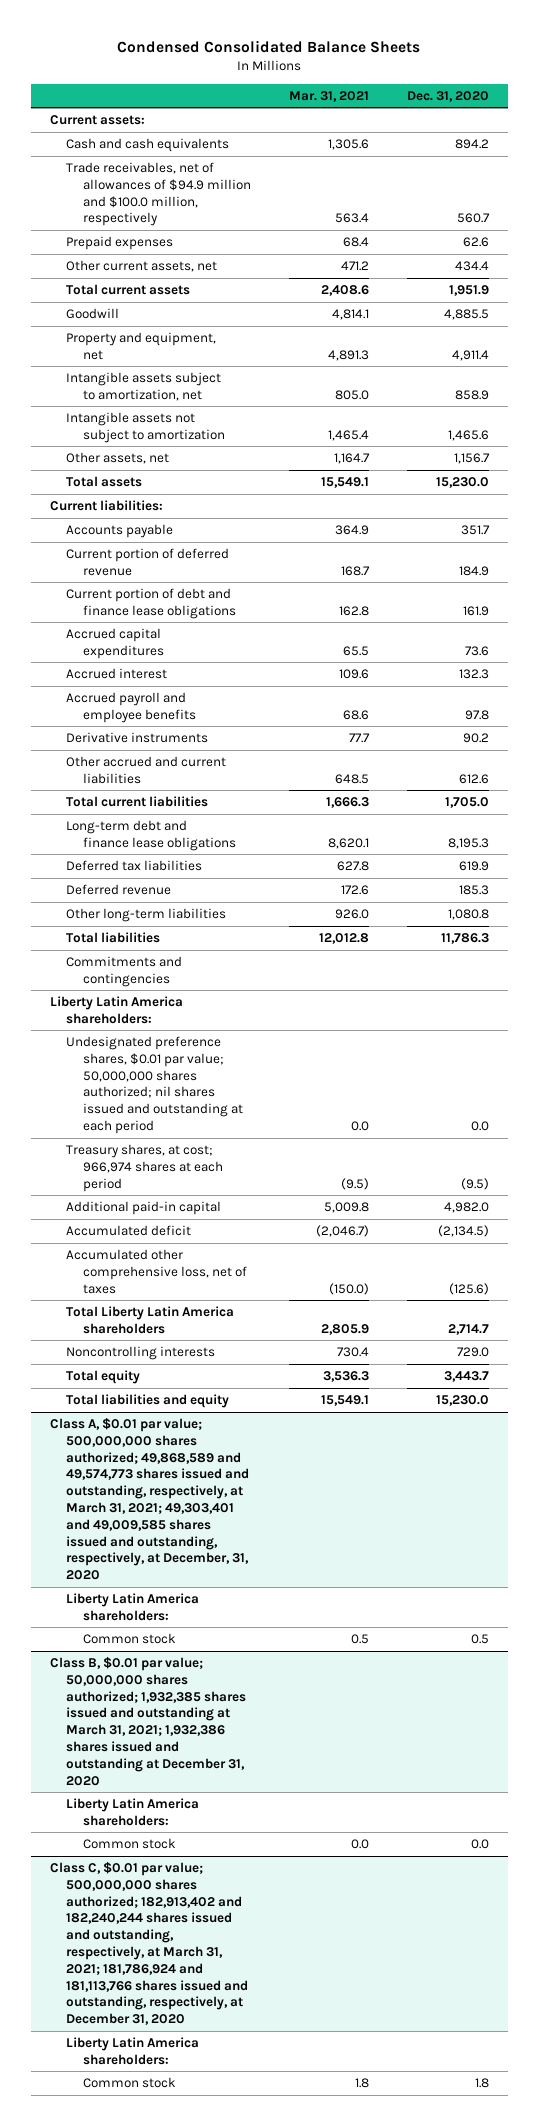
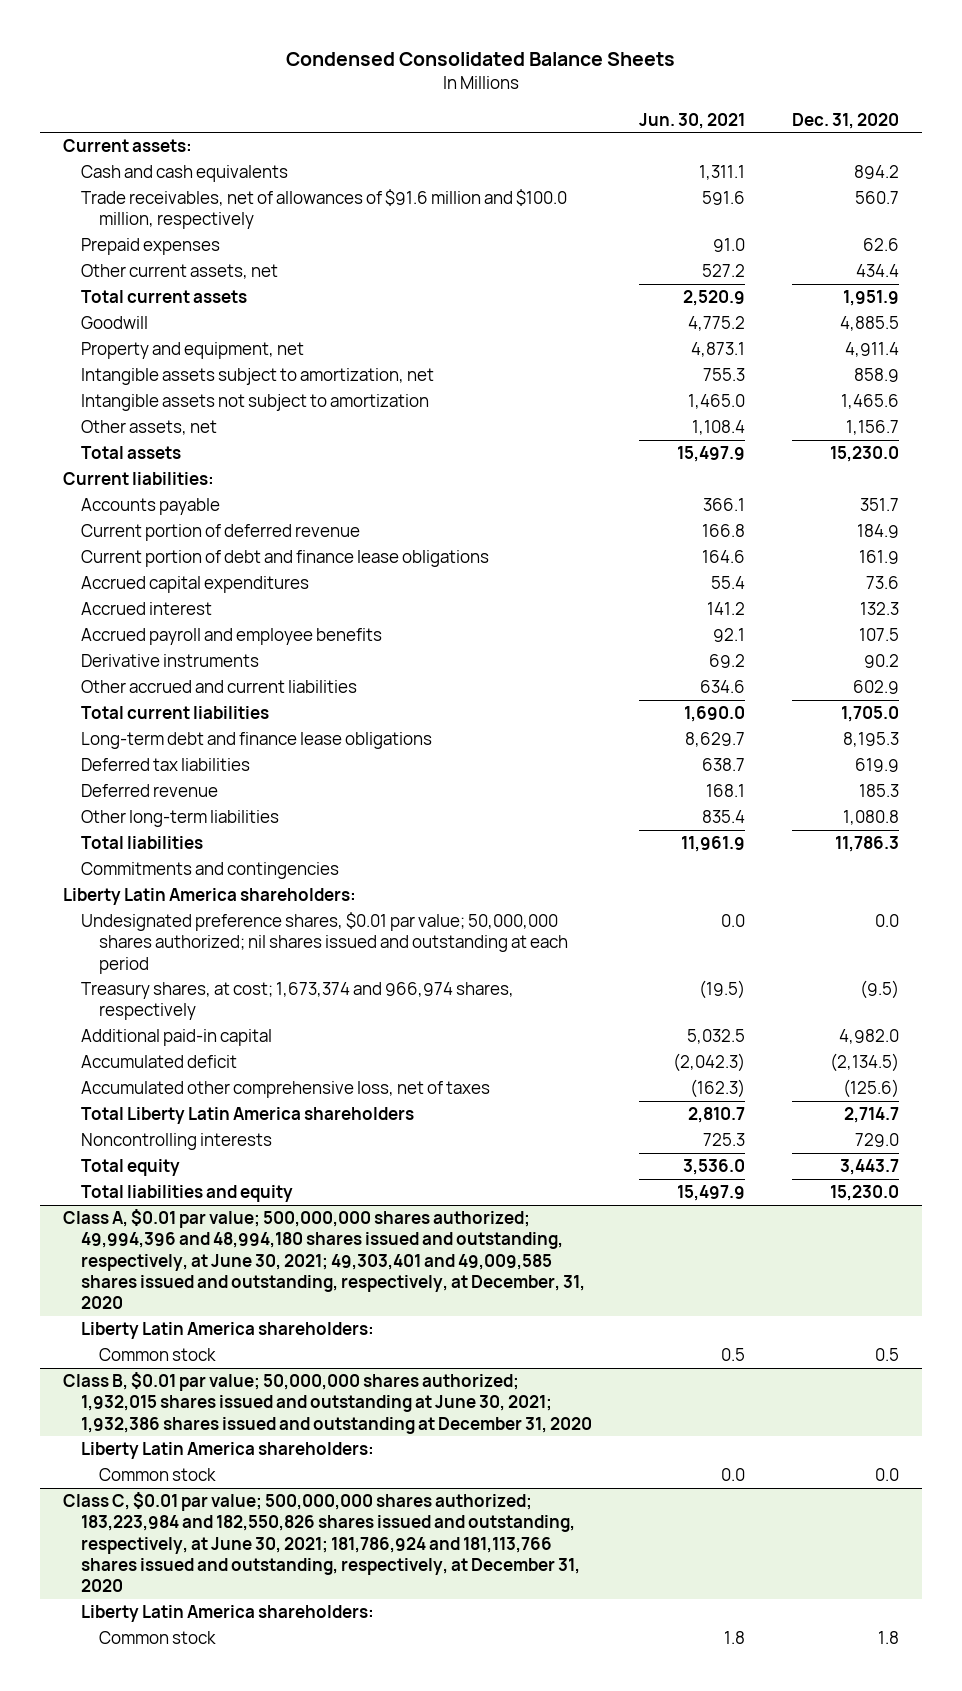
- | Mar. 31, 2021 | Dec. 31, 2020
+ | Jun. 30, 2021 | Dec. 31, 2020
- Trade receivables, net of allowances of $94.9 million and $100.0 million, respectively | 563.4 | 560.7
+ Trade receivables, net of allowances of $91.6 million and $100.0 million, respectively | 591.6 | 560.7
- Accrued payroll and employee benefits | 68.6 | 97.8
+ Accrued payroll and employee benefits | 92.1 | 107.5
- Other accrued and current liabilities | 648.5 | 612.6
+ Other accrued and current liabilities | 634.6 | 602.9
- Treasury shares, at cost; 966,974 shares at each period | (9.5) | (9.5)
+ Treasury shares, at cost; 1,673,374 and 966,974 shares, respectively | (19.5) | (9.5)
- Class A, $0.01 par value; 500,000,000 shares authorized; 49,868,589 and 49,574,773 shares issued and outstanding, respectively, at March 31, 2021; 49,303,401 and 49,009,585 shares issued and outstanding, respectively, at December, 31, 2020
+ Class A, $0.01 par value; 500,000,000 shares authorized; 49,994,396 and 48,994,180 shares issued and outstanding, respectively, at June 30, 2021; 49,303,401 and 49,009,585 shares issued and outstanding, respectively, at December, 31, 2020
- Class B, $0.01 par value; 50,000,000 shares authorized; 1,932,385 shares issued and outstanding at March 31, 2021; 1,932,386 shares issued and outstanding at December 31, 2020
+ Class B, $0.01 par value; 50,000,000 shares authorized; 1,932,015 shares issued and outstanding at June 30, 2021; 1,932,386 shares issued and outstanding at December 31, 2020
- Class C, $0.01 par value; 500,000,000 shares authorized; 182,913,402 and 182,240,244 shares issued and outstanding, respectively, at March 31, 2021; 181,786,924 and 181,113,766 shares issued and outstanding, respectively, at December 31, 2020
+ Class C, $0.01 par value; 500,000,000 shares authorized; 183,223,984 and 182,550,826 shares issued and outstanding, respectively, at June 30, 2021; 181,786,924 and 181,113,766 shares issued and outstanding, respectively, at December 31, 2020

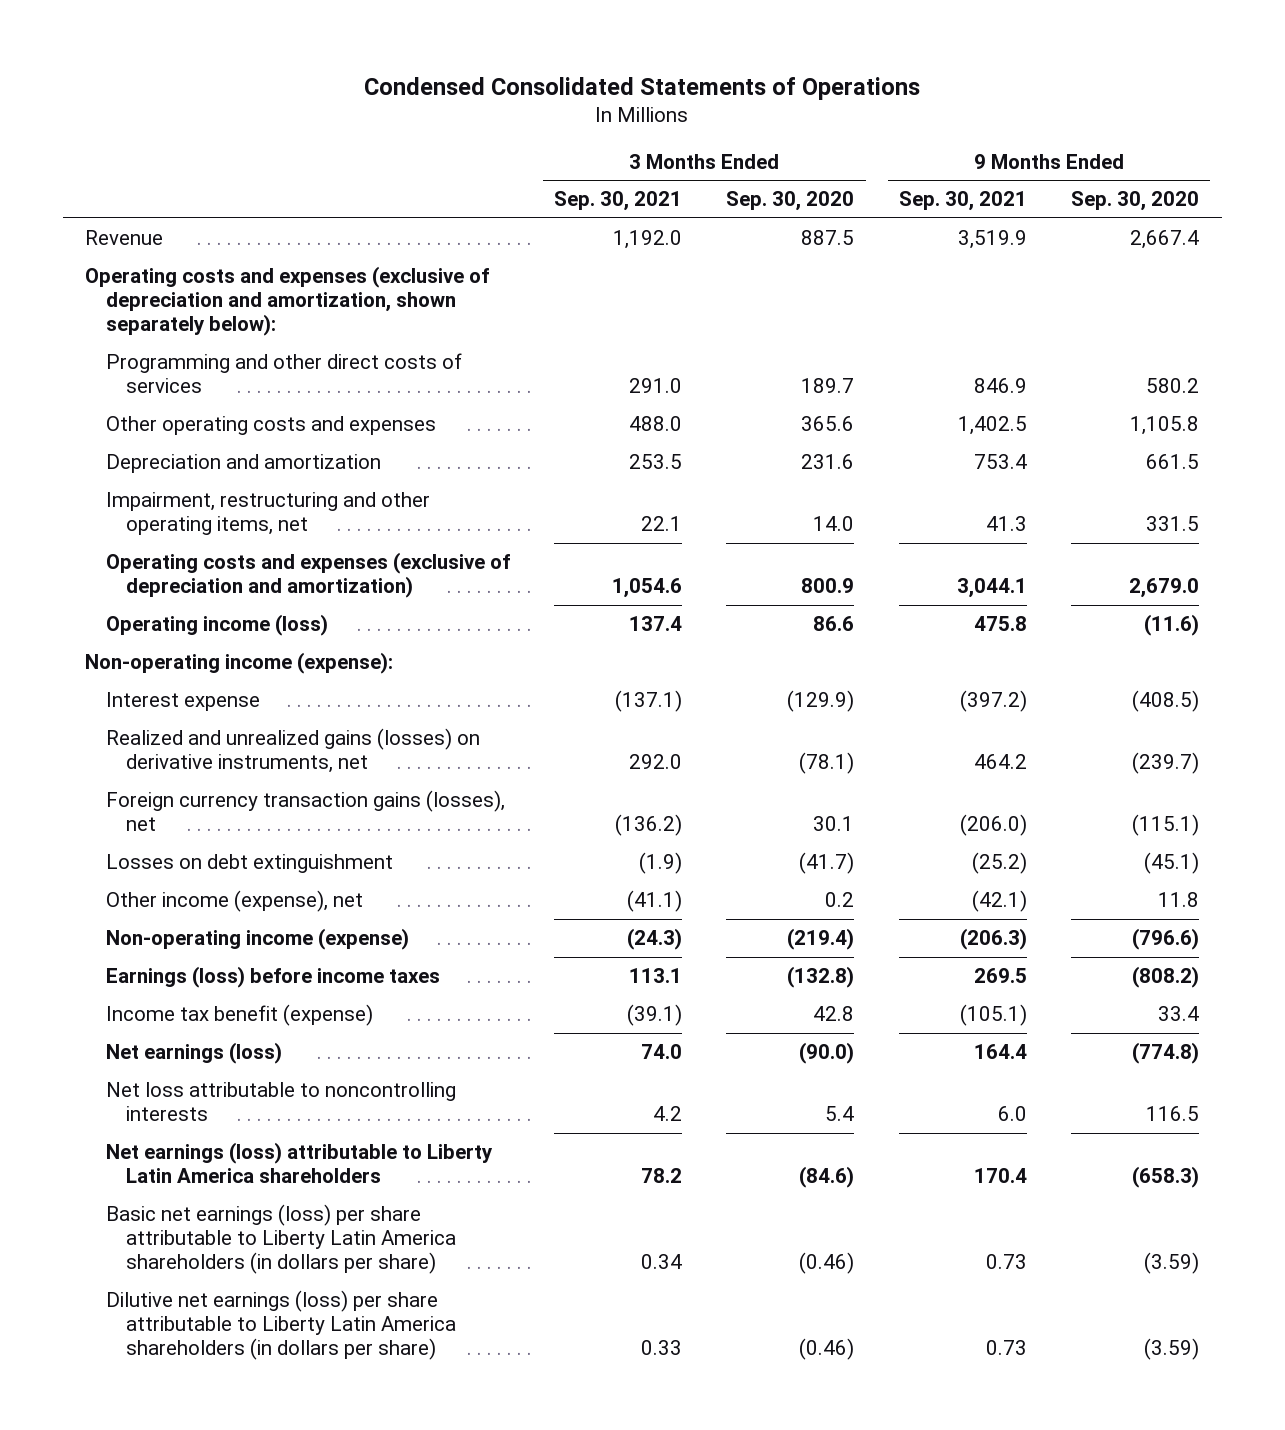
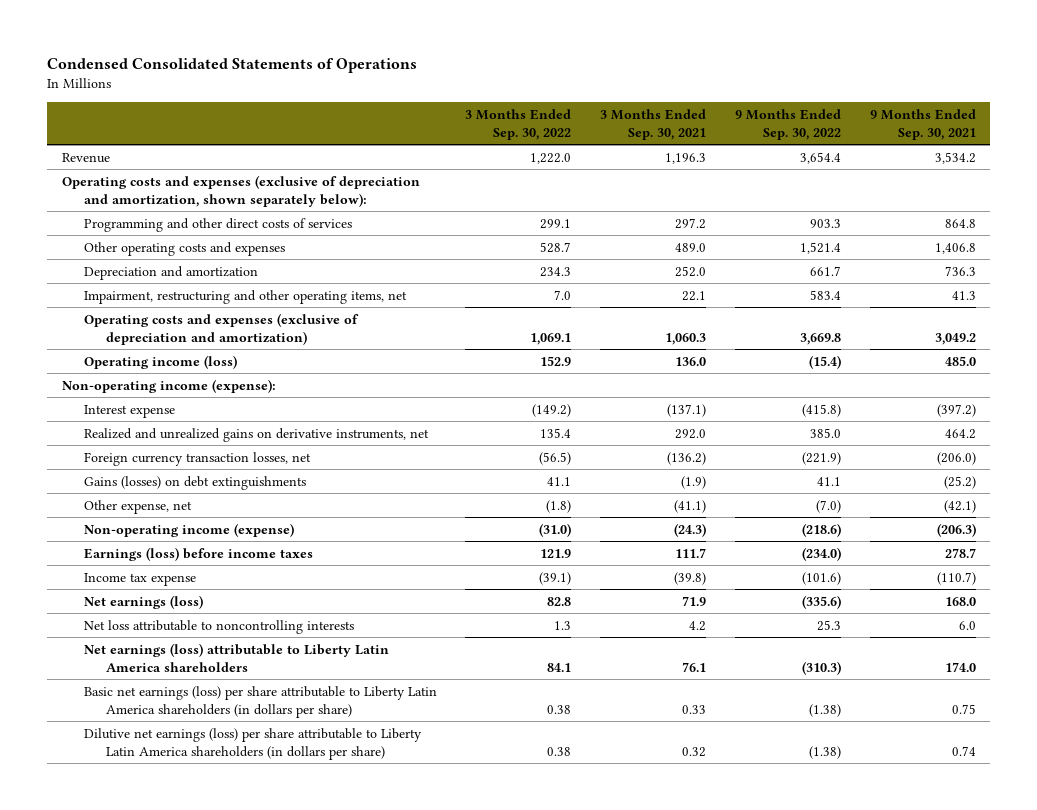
- | 3 Months Ended Sep. 30, 2021 | 3 Months Ended Sep. 30, 2020 | 9 Months Ended Sep. 30, 2021 | 9 Months Ended Sep. 30, 2020
+ | 3 Months Ended Sep. 30, 2022 | 3 Months Ended Sep. 30, 2021 | 9 Months Ended Sep. 30, 2022 | 9 Months Ended Sep. 30, 2021
- Revenue | 1,192.0 | 887.5 | 3,519.9 | 2,667.4
+ Revenue | 1,222.0 | 1,196.3 | 3,654.4 | 3,534.2
- Programming and other direct costs of services | 291.0 | 189.7 | 846.9 | 580.2
- Other operating costs and expenses | 488.0 | 365.6 | 1,402.5 | 1,105.8
- Depreciation and amortization | 253.5 | 231.6 | 753.4 | 661.5
+ Programming and other direct costs of services | 299.1 | 297.2 | 903.3 | 864.8
+ Other operating costs and expenses | 528.7 | 489.0 | 1,521.4 | 1,406.8
+ Depreciation and amortization | 234.3 | 252.0 | 661.7 | 736.3
- Operating costs and expenses (exclusive of depreciation and amortization) | 1,054.6 | 800.9 | 3,044.1 | 2,679.0
- Operating income (loss) | 137.4 | 86.6 | 475.8 | (11.6)
+ Operating costs and expenses (exclusive of depreciation and amortization) | 1,069.1 | 1,060.3 | 3,669.8 | 3,049.2
+ Operating income (loss) | 152.9 | 136.0 | (15.4) | 485.0
- Realized and unrealized gains (losses) on derivative instruments, net | 292.0 | (78.1) | 464.2 | (239.7)
- Foreign currency transaction gains (losses), net | (136.2) | 30.1 | (206.0) | (115.1)
- Losses on debt extinguishment | (1.9) | (41.7) | (25.2) | (45.1)
- Other income (expense), net | (41.1) | 0.2 | (42.1) | 11.8
+ Realized and unrealized gains on derivative instruments, net | 135.4 | 292.0 | 385.0 | 464.2
+ Foreign currency transaction losses, net | (56.5) | (136.2) | (221.9) | (206.0)
+ Gains (losses) on debt extinguishments | 41.1 | (1.9) | 41.1 | (25.2)
+ Other expense, net | (1.8) | (41.1) | (7.0) | (42.1)
- Earnings (loss) before income taxes | 113.1 | (132.8) | 269.5 | (808.2)
- Income tax benefit (expense) | (39.1) | 42.8 | (105.1) | 33.4
- Net earnings (loss) | 74.0 | (90.0) | 164.4 | (774.8)
+ Earnings (loss) before income taxes | 121.9 | 111.7 | (234.0) | 278.7
+ Income tax expense | (39.1) | (39.8) | (101.6) | (110.7)
+ Net earnings (loss) | 82.8 | 71.9 | (335.6) | 168.0
- Net earnings (loss) attributable to Liberty Latin America shareholders | 78.2 | (84.6) | 170.4 | (658.3)
- Basic net earnings (loss) per share attributable to Liberty Latin America shareholders (in dollars per share) | 0.34 | (0.46) | 0.73 | (3.59)
- Dilutive net earnings (loss) per share attributable to Liberty Latin America shareholders (in dollars per share) | 0.33 | (0.46) | 0.73 | (3.59)
+ Net earnings (loss) attributable to Liberty Latin America shareholders | 84.1 | 76.1 | (310.3) | 174.0
+ Basic net earnings (loss) per share attributable to Liberty Latin America shareholders (in dollars per share) | 0.38 | 0.33 | (1.38) | 0.75
+ Dilutive net earnings (loss) per share attributable to Liberty Latin America shareholders (in dollars per share) | 0.38 | 0.32 | (1.38) | 0.74

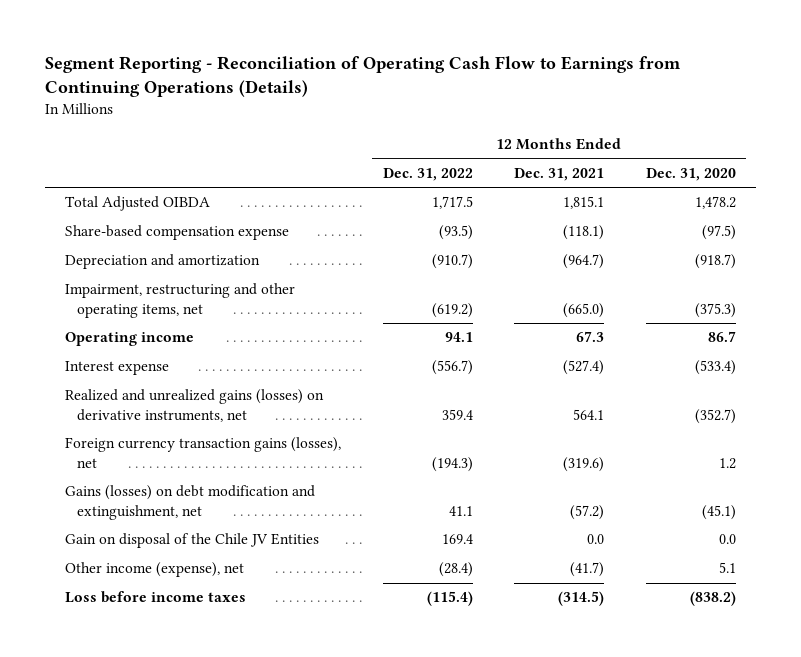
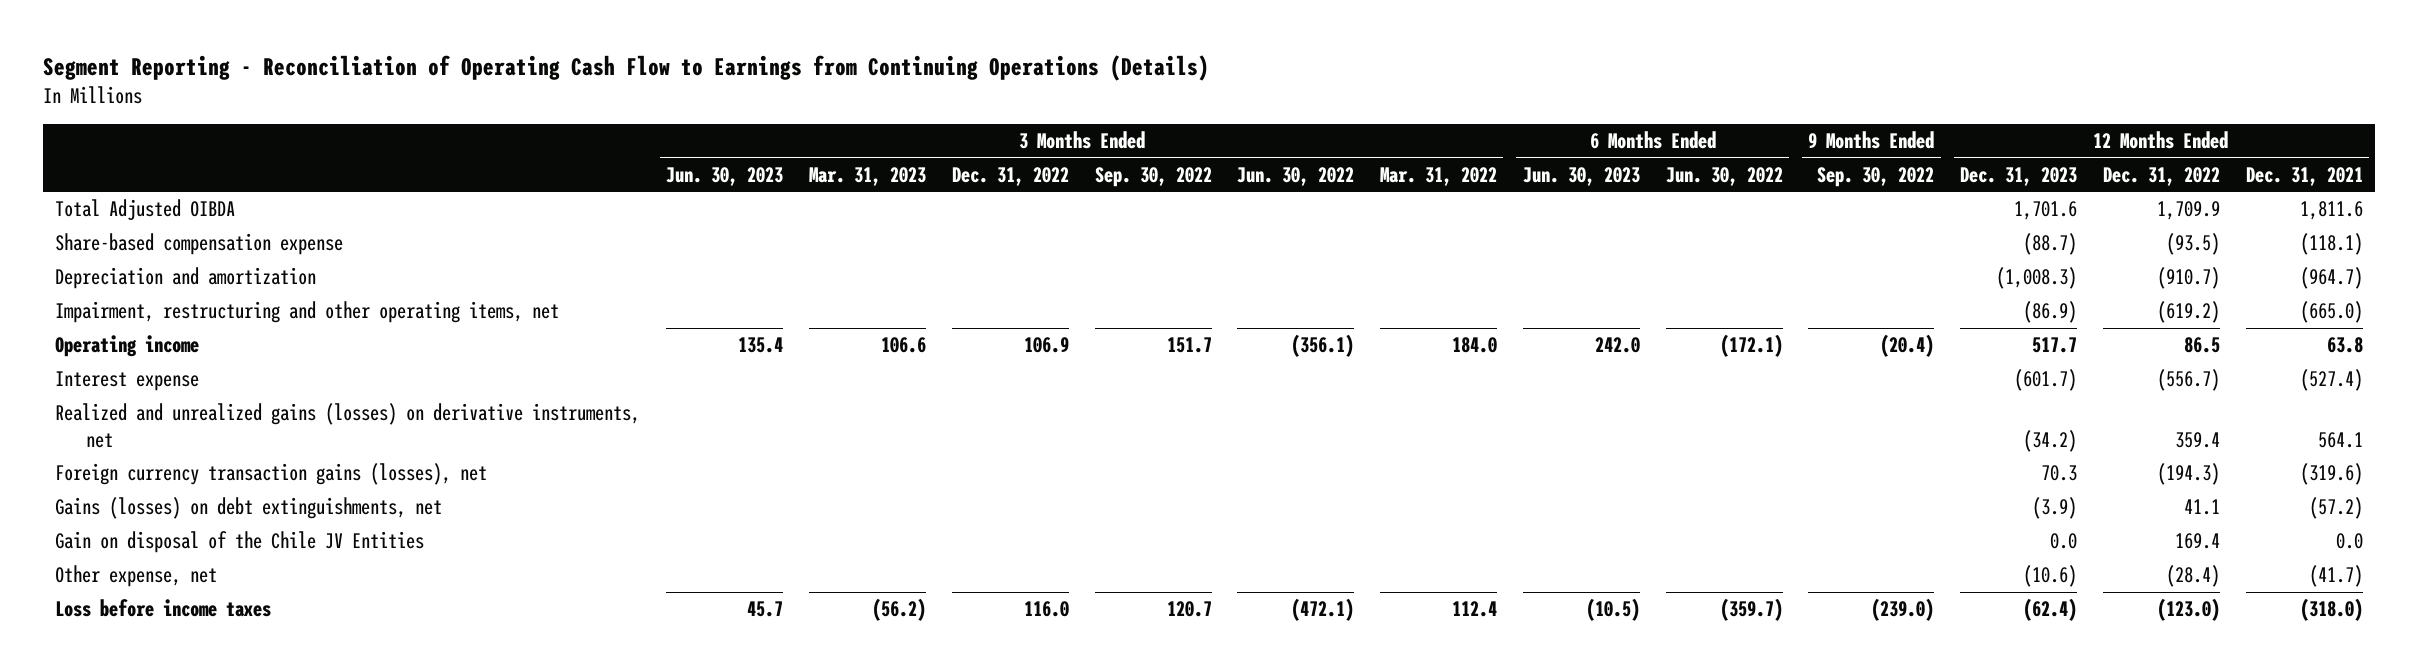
- | 12 Months Ended Dec. 31, 2022 | 12 Months Ended Dec. 31, 2021 | 12 Months Ended Dec. 31, 2020
+ | 3 Months Ended Jun. 30, 2023 | 3 Months Ended Mar. 31, 2023 | 3 Months Ended Dec. 31, 2022 | 3 Months Ended Sep. 30, 2022 | 3 Months Ended Jun. 30, 2022 | 3 Months Ended Mar. 31, 2022 | 6 Months Ended Jun. 30, 2023 | 6 Months Ended Jun. 30, 2022 | 9 Months Ended Sep. 30, 2022 | 12 Months Ended Dec. 31, 2023 | 12 Months Ended Dec. 31, 2022 | 12 Months Ended Dec. 31, 2021
- Total Adjusted OIBDA | 1,717.5 | 1,815.1 | 1,478.2
+ Total Adjusted OIBDA | | | | | | | | | | 1,701.6 | 1,709.9 | 1,811.6
- Operating income | 94.1 | 67.3 | 86.7
+ Operating income | 135.4 | 106.6 | 106.9 | 151.7 | (356.1) | 184.0 | 242.0 | (172.1) | (20.4) | 517.7 | 86.5 | 63.8
- Gains (losses) on debt modification and extinguishment, net | 41.1 | (57.2) | (45.1)
+ Gains (losses) on debt extinguishments, net | | | | | | | | | | (3.9) | 41.1 | (57.2)
- Other income (expense), net | (28.4) | (41.7) | 5.1
- Loss before income taxes | (115.4) | (314.5) | (838.2)
+ Other expense, net | | | | | | | | | | (10.6) | (28.4) | (41.7)
+ Loss before income taxes | 45.7 | (56.2) | 116.0 | 120.7 | (472.1) | 112.4 | (10.5) | (359.7) | (239.0) | (62.4) | (123.0) | (318.0)

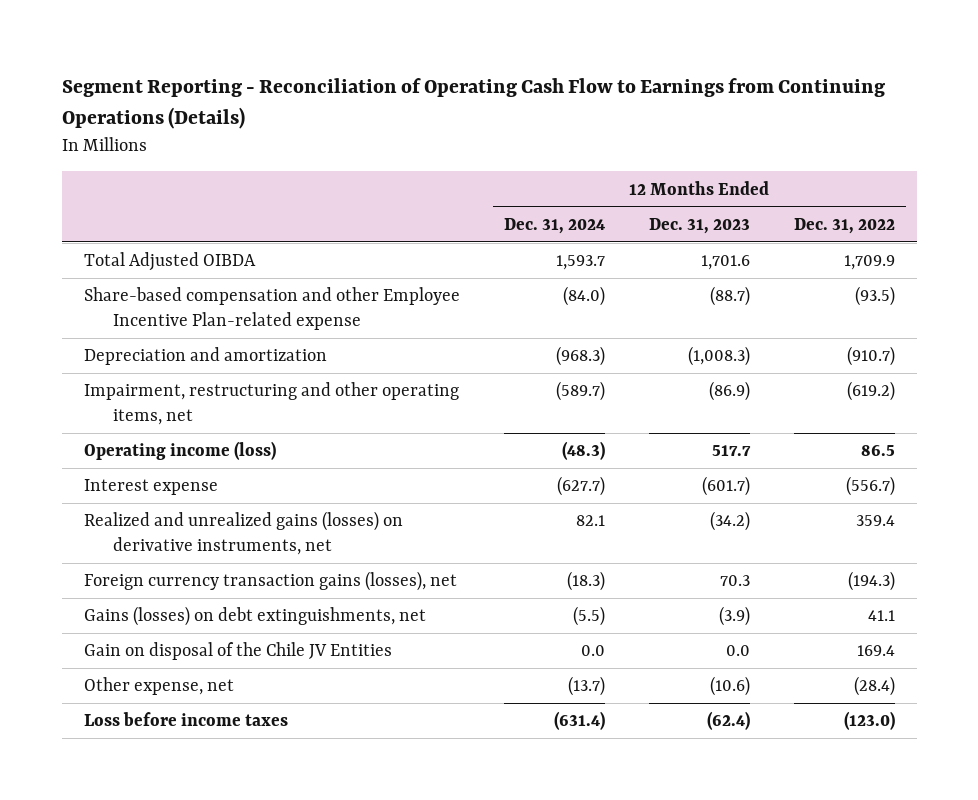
- | 3 Months Ended Jun. 30, 2023 | 3 Months Ended Mar. 31, 2023 | 3 Months Ended Dec. 31, 2022 | 3 Months Ended Sep. 30, 2022 | 3 Months Ended Jun. 30, 2022 | 3 Months Ended Mar. 31, 2022 | 6 Months Ended Jun. 30, 2023 | 6 Months Ended Jun. 30, 2022 | 9 Months Ended Sep. 30, 2022 | 12 Months Ended Dec. 31, 2023 | 12 Months Ended Dec. 31, 2022 | 12 Months Ended Dec. 31, 2021
+ | 12 Months Ended Dec. 31, 2024 | 12 Months Ended Dec. 31, 2023 | 12 Months Ended Dec. 31, 2022
- Share-based compensation expense | | | | | | | | | | (88.7) | (93.5) | (118.1)
+ Share-based compensation and other Employee Incentive Plan-related expense | (84.0) | (88.7) | (93.5)
- Operating income | 135.4 | 106.6 | 106.9 | 151.7 | (356.1) | 184.0 | 242.0 | (172.1) | (20.4) | 517.7 | 86.5 | 63.8
+ Operating income (loss) | (48.3) | 517.7 | 86.5

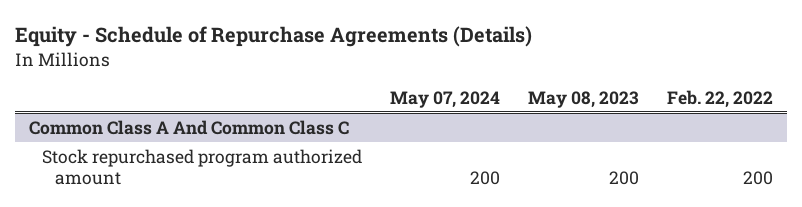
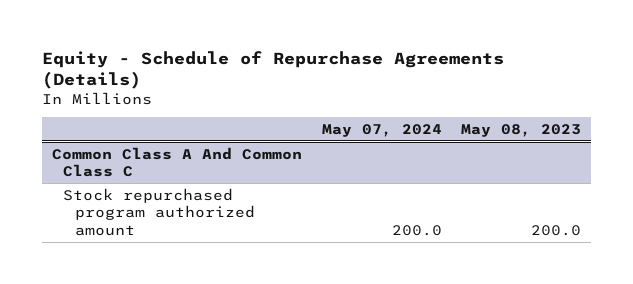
- | May 07, 2024 | May 08, 2023 | Feb. 22, 2022
+ | May 07, 2024 | May 08, 2023
@ Common Class A And Common Class C
- Stock repurchased program authorized amount | 200 | 200 | 200
+ Stock repurchased program authorized amount | 200.0 | 200.0

